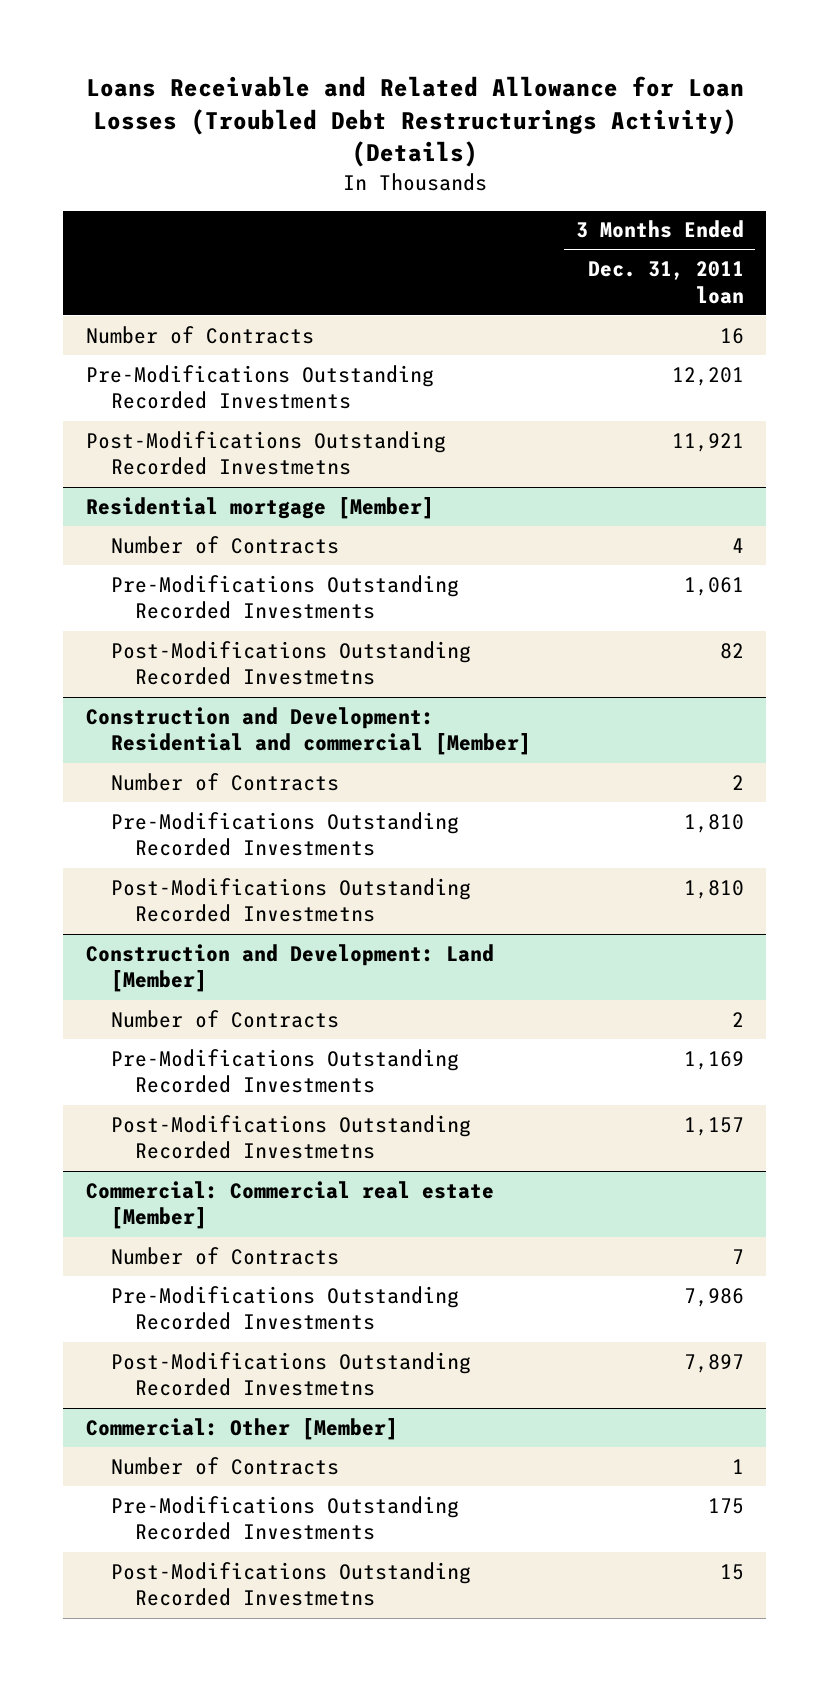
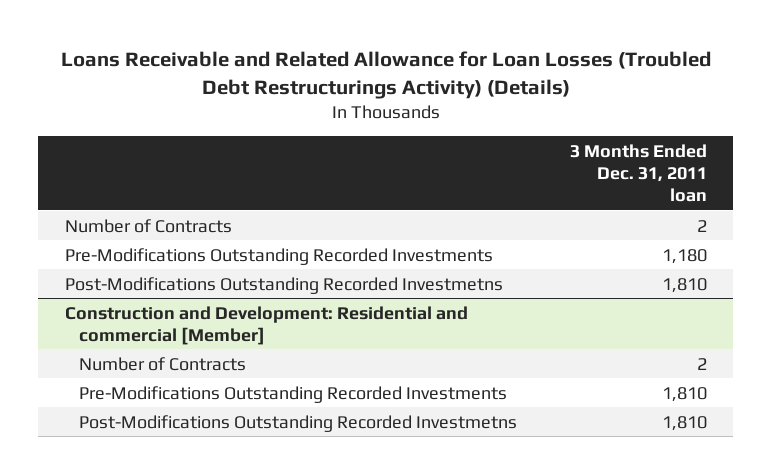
- Number of Contracts | 16
- Pre-Modifications Outstanding Recorded Investments | 12,201
- Post-Modifications Outstanding Recorded Investmetns | 11,921
- Residential mortgage [Member]
- Number of Contracts | 4
- Pre-Modifications Outstanding Recorded Investments | 1,061
- Post-Modifications Outstanding Recorded Investmetns | 82
+ Number of Contracts | 2
+ Pre-Modifications Outstanding Recorded Investments | 1,180
+ Post-Modifications Outstanding Recorded Investmetns | 1,810
- Construction and Development: Land [Member]
- Number of Contracts | 2
- Pre-Modifications Outstanding Recorded Investments | 1,169
- Post-Modifications Outstanding Recorded Investmetns | 1,157
- Commercial: Commercial real estate [Member]
- Number of Contracts | 7
- Pre-Modifications Outstanding Recorded Investments | 7,986
- Post-Modifications Outstanding Recorded Investmetns | 7,897
- Commercial: Other [Member]
- Number of Contracts | 1
- Pre-Modifications Outstanding Recorded Investments | 175
- Post-Modifications Outstanding Recorded Investmetns | 15

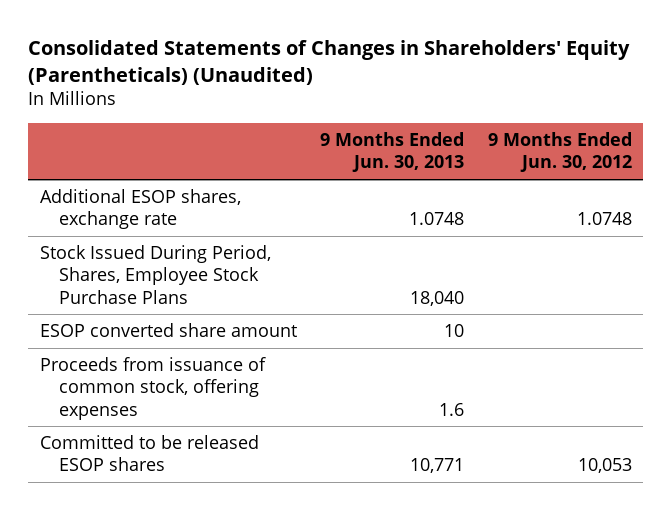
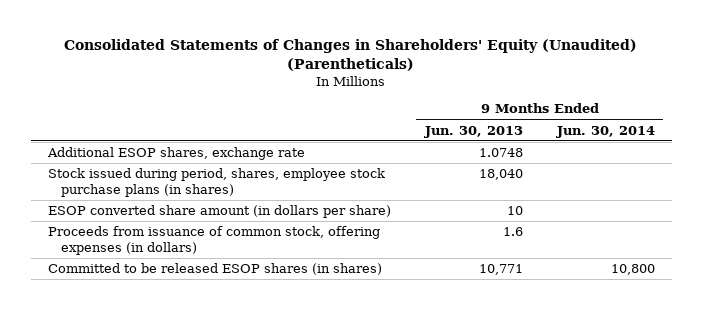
- Consolidated Statements of Changes in Shareholders' Equity (Parentheticals) (Unaudited)
+ Consolidated Statements of Changes in Shareholders' Equity (Unaudited) (Parentheticals)
- | 9 Months Ended Jun. 30, 2013 | 9 Months Ended Jun. 30, 2012
+ | 9 Months Ended Jun. 30, 2013 | 9 Months Ended Jun. 30, 2014
- Stock Issued During Period, Shares, Employee Stock Purchase Plans | 18,040 |
- ESOP converted share amount | 10 |
- Proceeds from issuance of common stock, offering expenses | 1.6 |
- Committed to be released ESOP shares | 10,771 | 10,053
+ Stock issued during period, shares, employee stock purchase plans (in shares) | 18,040 |
+ ESOP converted share amount (in dollars per share) | 10 |
+ Proceeds from issuance of common stock, offering expenses (in dollars) | 1.6 |
+ Committed to be released ESOP shares (in shares) | 10,771 | 10,800

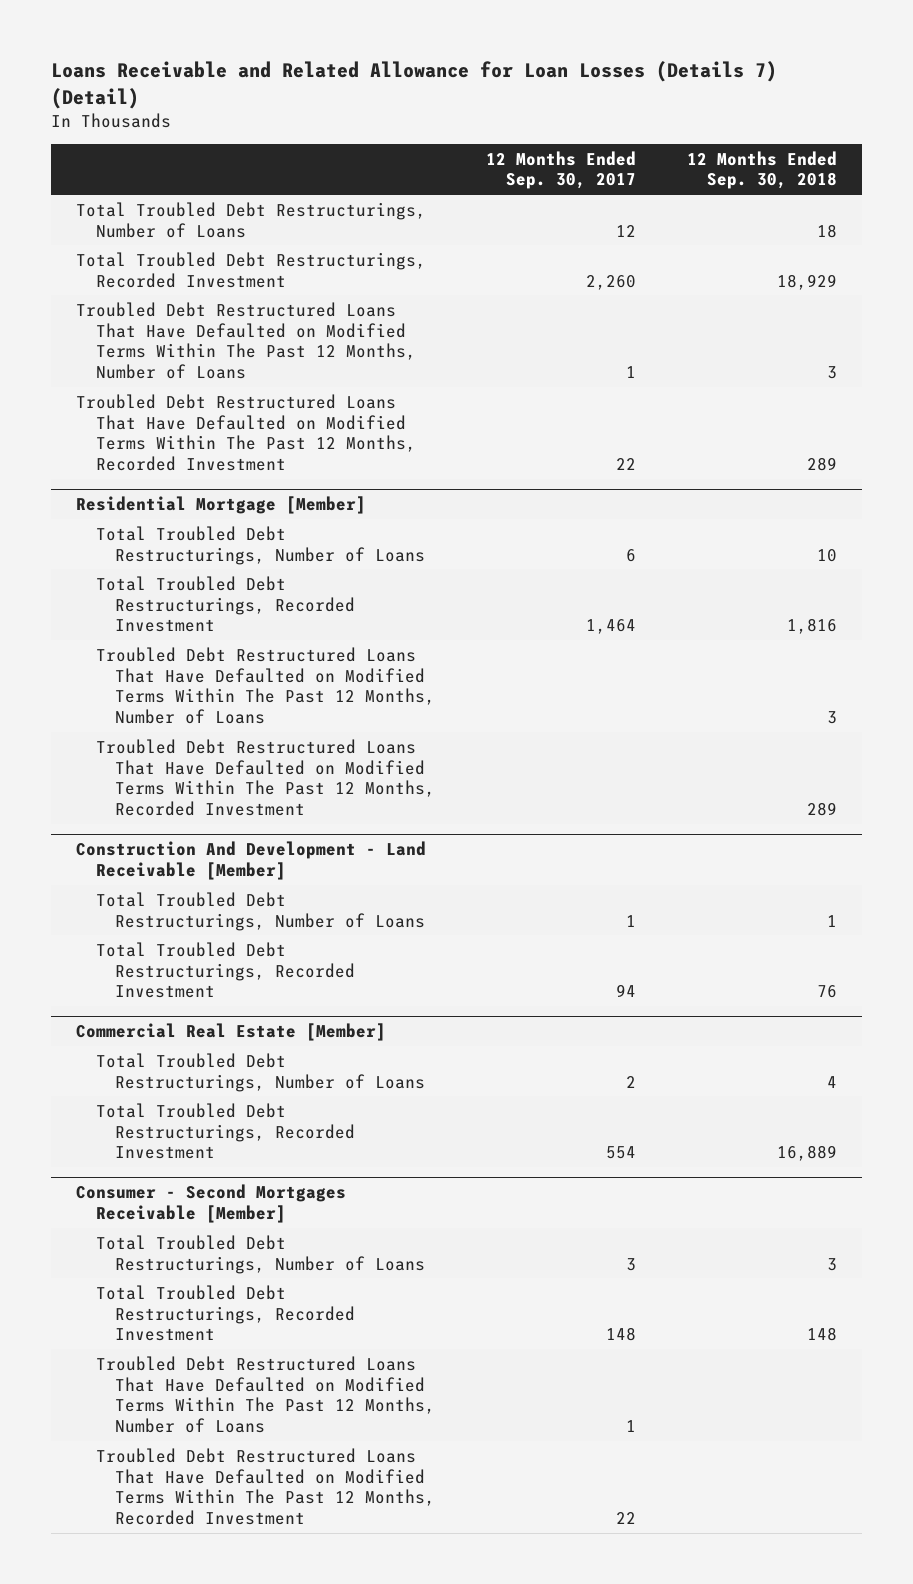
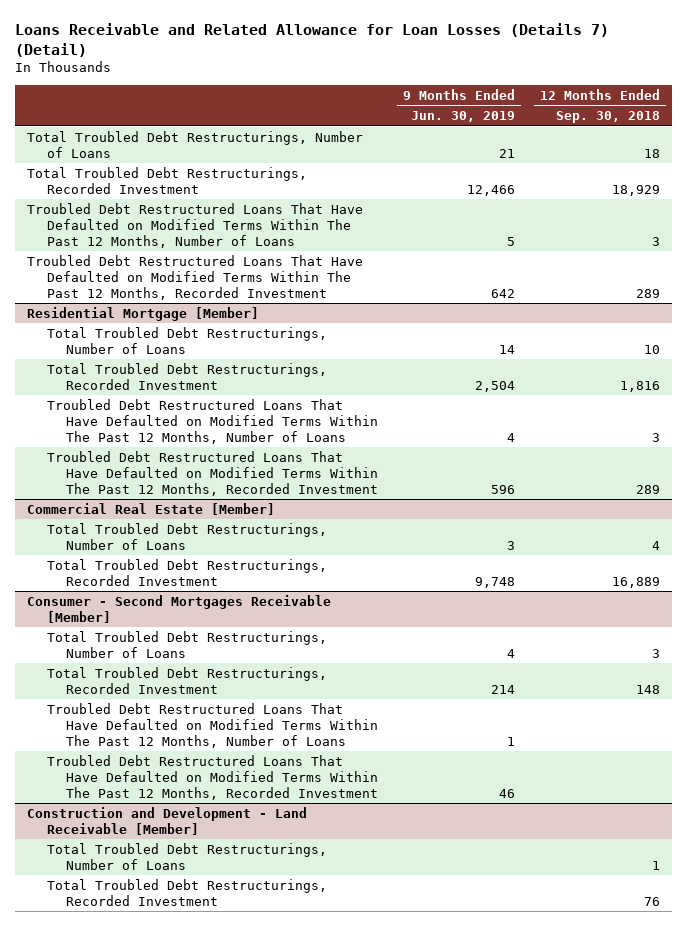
- | 12 Months Ended Sep. 30, 2017 | 12 Months Ended Sep. 30, 2018
+ | 9 Months Ended Jun. 30, 2019 | 12 Months Ended Sep. 30, 2018
- Construction And Development - Land Receivable [Member]
- Total Troubled Debt Restructurings, Number of Loans | 1 | 1
- Total Troubled Debt Restructurings, Recorded Investment | 94 | 76
+ Construction and Development - Land Receivable [Member]
+ Total Troubled Debt Restructurings, Number of Loans | | 1
+ Total Troubled Debt Restructurings, Recorded Investment | | 76

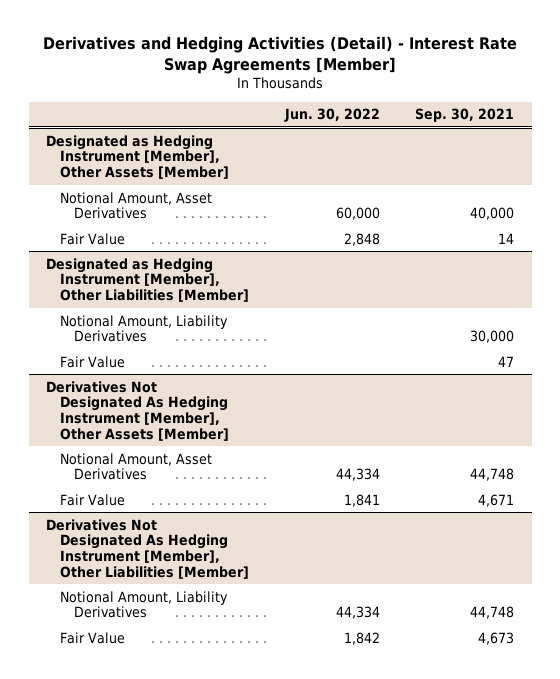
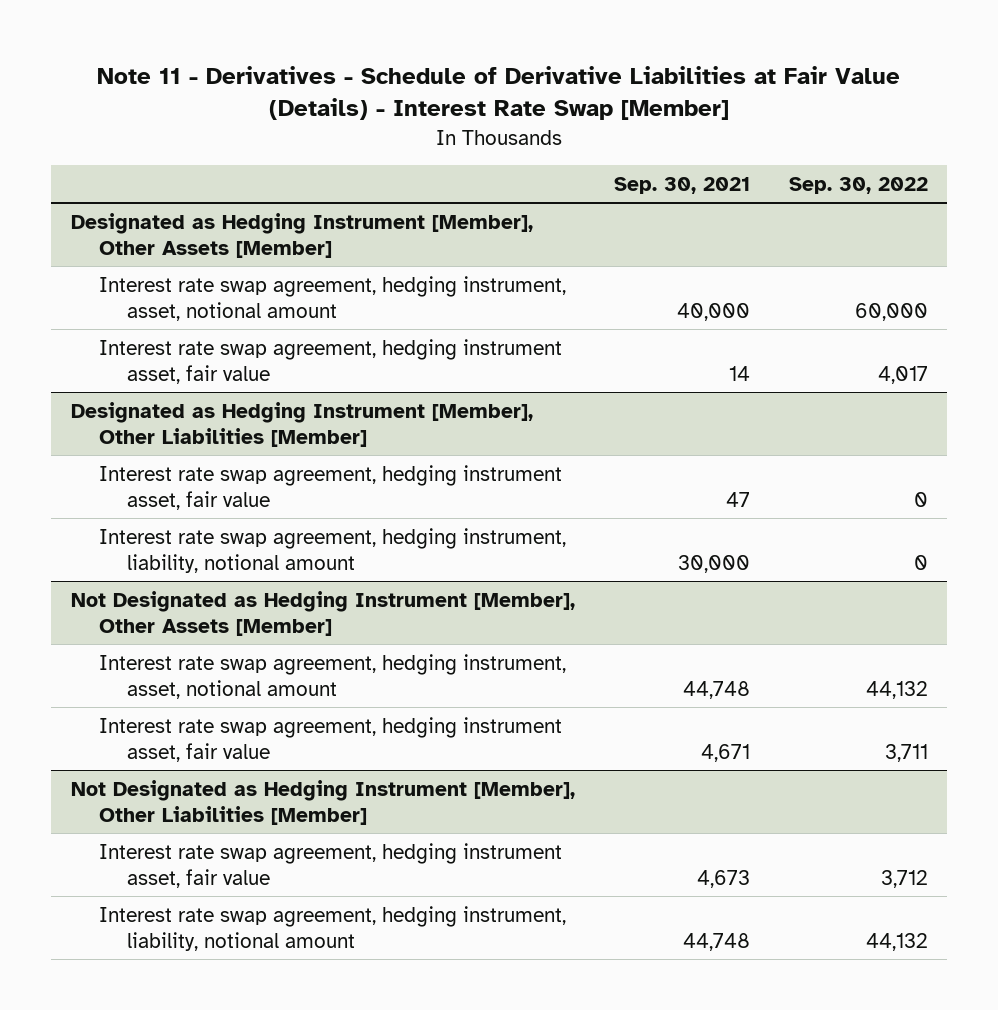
- Derivatives and Hedging Activities (Detail) - Interest Rate Swap Agreements [Member]
+ Note 11 - Derivatives - Schedule of Derivative Liabilities at Fair Value (Details) - Interest Rate Swap [Member]
- | Jun. 30, 2022 | Sep. 30, 2021
+ | Sep. 30, 2021 | Sep. 30, 2022
@ Designated as Hedging Instrument [Member], Other Assets [Member]
- Notional Amount, Asset Derivatives | 60,000 | 40,000
- Fair Value | 2,848 | 14
+ Interest rate swap agreement, hedging instrument, asset, notional amount | 40,000 | 60,000
+ Interest rate swap agreement, hedging instrument asset, fair value | 14 | 4,017
@ Designated as Hedging Instrument [Member], Other Liabilities [Member]
- Notional Amount, Liability Derivatives | | 30,000
- Fair Value | | 47
- Derivatives Not Designated As Hedging Instrument [Member], Other Assets [Member]
- Notional Amount, Asset Derivatives | 44,334 | 44,748
- Fair Value | 1,841 | 4,671
- Derivatives Not Designated As Hedging Instrument [Member], Other Liabilities [Member]
- Notional Amount, Liability Derivatives | 44,334 | 44,748
- Fair Value | 1,842 | 4,673
@ Designated as Hedging Instrument [Member], Other Liabilities [Member]
+ Interest rate swap agreement, hedging instrument asset, fair value | 47 | 0
+ Interest rate swap agreement, hedging instrument, liability, notional amount | 30,000 | 0
+ Not Designated as Hedging Instrument [Member], Other Assets [Member]
+ Interest rate swap agreement, hedging instrument, asset, notional amount | 44,748 | 44,132
+ Interest rate swap agreement, hedging instrument asset, fair value | 4,671 | 3,711
+ Not Designated as Hedging Instrument [Member], Other Liabilities [Member]
+ Interest rate swap agreement, hedging instrument asset, fair value | 4,673 | 3,712
+ Interest rate swap agreement, hedging instrument, liability, notional amount | 44,748 | 44,132

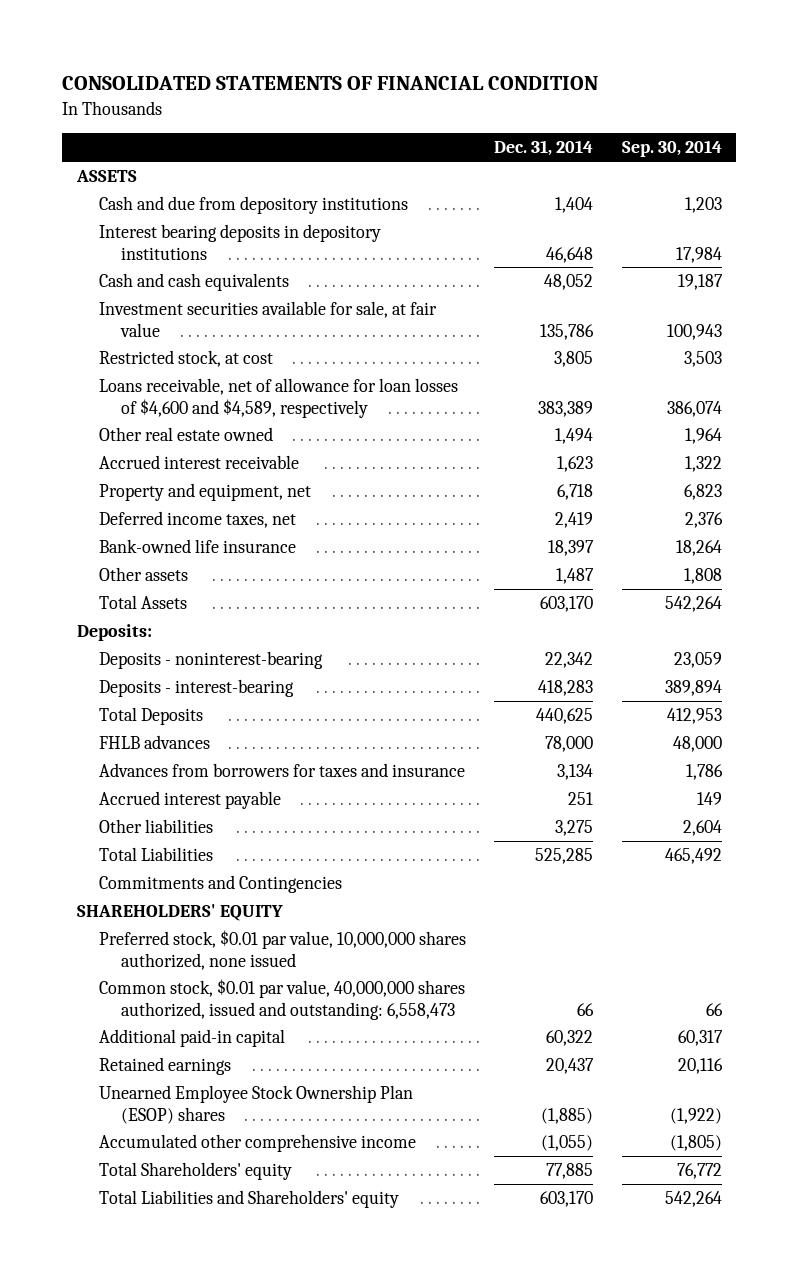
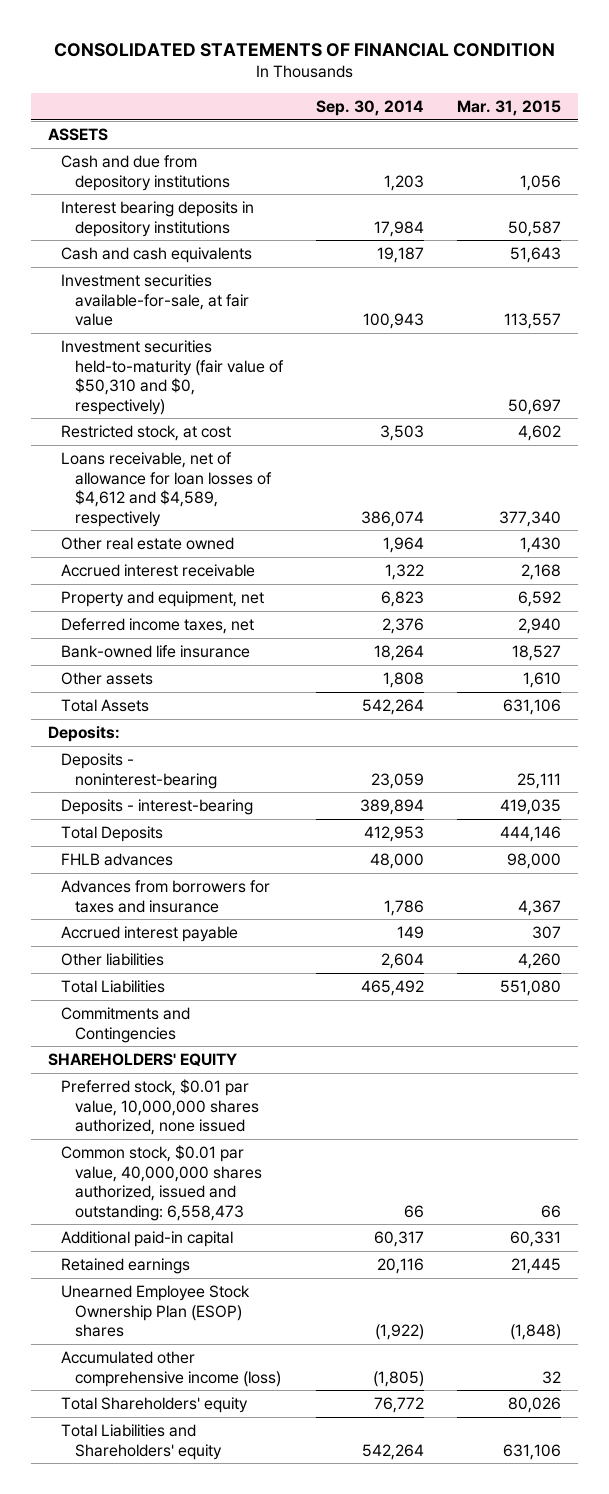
- | Dec. 31, 2014 | Sep. 30, 2014
+ | Sep. 30, 2014 | Mar. 31, 2015
- Investment securities available for sale, at fair value | 135,786 | 100,943
+ Investment securities available-for-sale, at fair value | 100,943 | 113,557
+ Investment securities held-to-maturity (fair value of $50,310 and $0, respectively) | | 50,697
- Loans receivable, net of allowance for loan losses of $4,600 and $4,589, respectively | 383,389 | 386,074
+ Loans receivable, net of allowance for loan losses of $4,612 and $4,589, respectively | 386,074 | 377,340
- Accumulated other comprehensive income | (1,055) | (1,805)
+ Accumulated other comprehensive income (loss) | (1,805) | 32

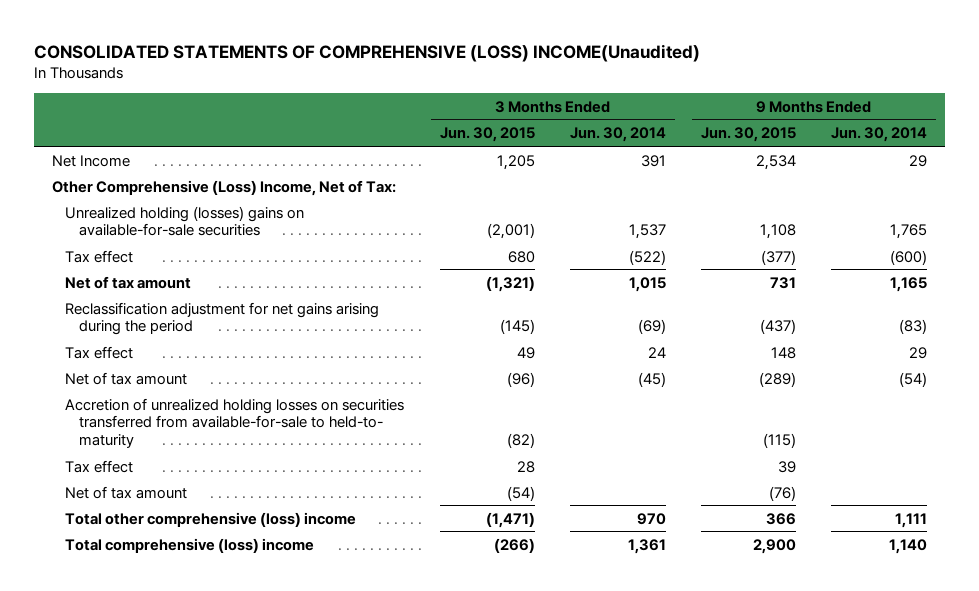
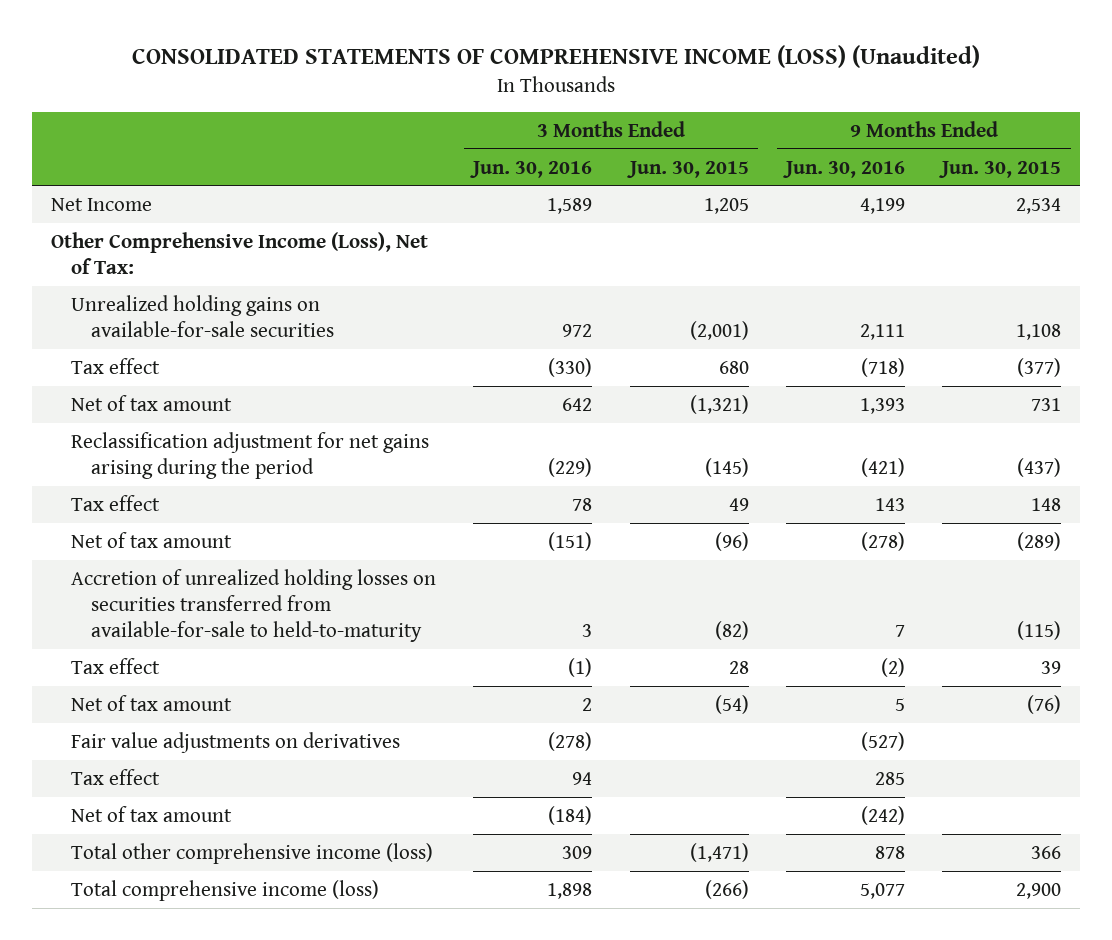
- CONSOLIDATED STATEMENTS OF COMPREHENSIVE (LOSS) INCOME(Unaudited)
+ CONSOLIDATED STATEMENTS OF COMPREHENSIVE INCOME (LOSS) (Unaudited)
- | 3 Months Ended Jun. 30, 2015 | 3 Months Ended Jun. 30, 2014 | 9 Months Ended Jun. 30, 2015 | 9 Months Ended Jun. 30, 2014
+ | 3 Months Ended Jun. 30, 2016 | 3 Months Ended Jun. 30, 2015 | 9 Months Ended Jun. 30, 2016 | 9 Months Ended Jun. 30, 2015
- Other Comprehensive (Loss) Income, Net of Tax:
- Unrealized holding (losses) gains on available-for-sale securities | (2,001) | 1,537 | 1,108 | 1,765
+ Other Comprehensive Income (Loss), Net of Tax:
+ Unrealized holding gains on available-for-sale securities | 972 | (2,001) | 2,111 | 1,108
- Accretion of unrealized holding losses on securities transferred from available-for-sale to held-to- maturity | (82) | | (115) |
+ Accretion of unrealized holding losses on securities transferred from available-for-sale to held-to-maturity | 3 | (82) | 7 | (115)
- Total other comprehensive (loss) income | (1,471) | 970 | 366 | 1,111
- Total comprehensive (loss) income | (266) | 1,361 | 2,900 | 1,140
+ Fair value adjustments on derivatives | (278) | | (527) |
+ Tax effect | 94 | | 285 |
+ Net of tax amount | (184) | | (242) |
+ Total other comprehensive income (loss) | 309 | (1,471) | 878 | 366
+ Total comprehensive income (loss) | 1,898 | (266) | 5,077 | 2,900

